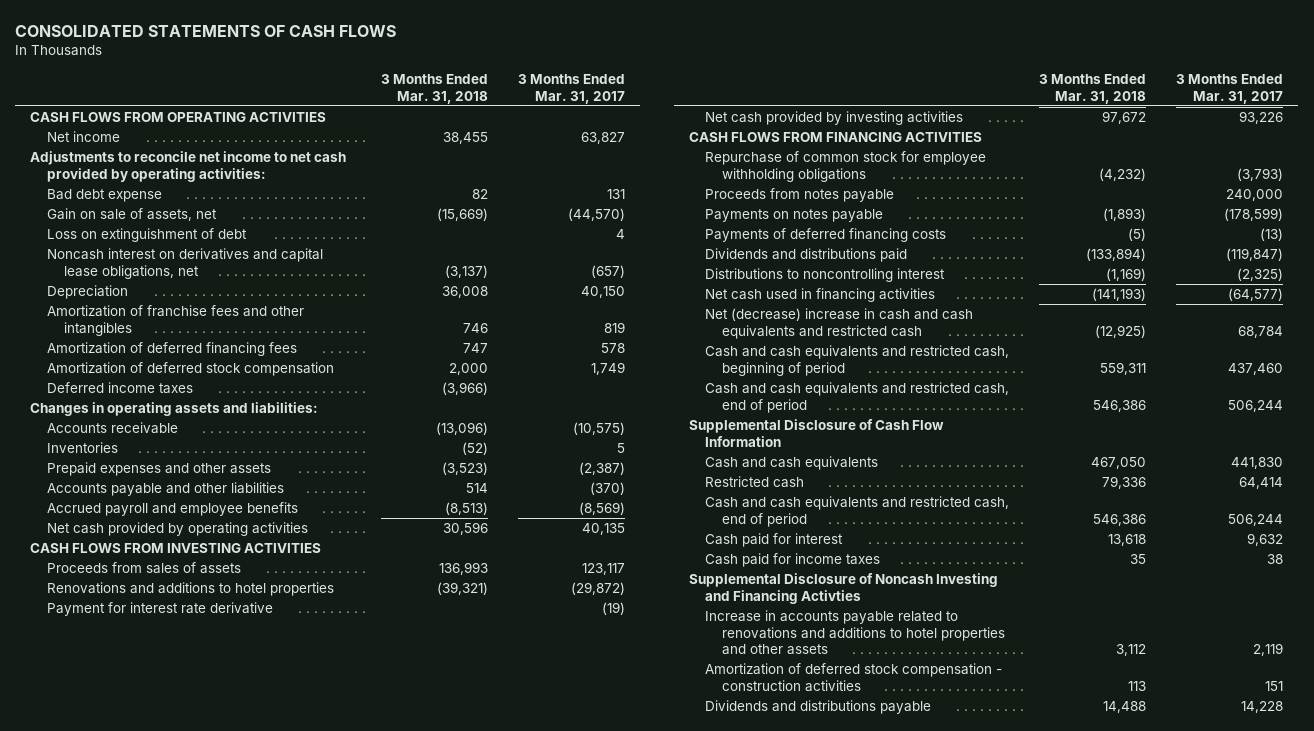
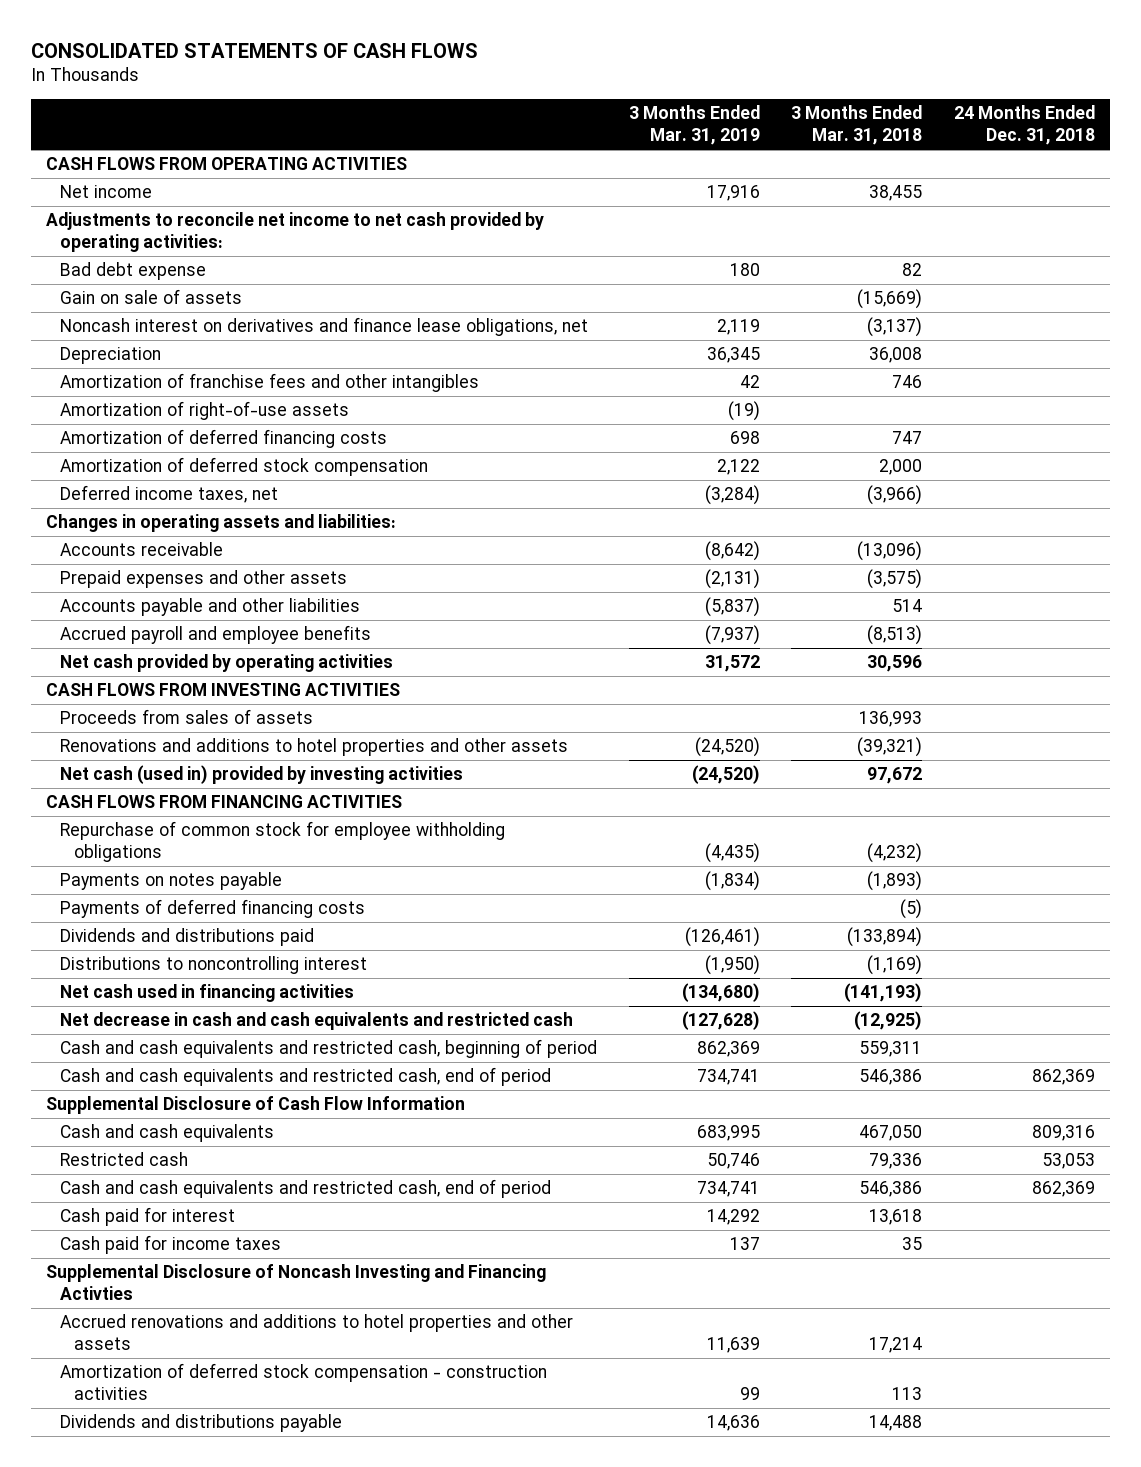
- | 3 Months Ended Mar. 31, 2018 | 3 Months Ended Mar. 31, 2017
+ | 3 Months Ended Mar. 31, 2019 | 3 Months Ended Mar. 31, 2018 | 24 Months Ended Dec. 31, 2018
- Gain on sale of assets, net | (15,669) | (44,570)
- Loss on extinguishment of debt | | 4
- Noncash interest on derivatives and capital lease obligations, net | (3,137) | (657)
+ Gain on sale of assets | | (15,669) |
+ Noncash interest on derivatives and finance lease obligations, net | 2,119 | (3,137) |
- Amortization of deferred financing fees | 747 | 578
+ Amortization of right-of-use assets | (19) | |
+ Amortization of deferred financing costs | 698 | 747 |
- Deferred income taxes | (3,966) |
+ Deferred income taxes, net | (3,284) | (3,966) |
- Inventories | (52) | 5
- Prepaid expenses and other assets | (3,523) | (2,387)
+ Prepaid expenses and other assets | (2,131) | (3,575) |
- Renovations and additions to hotel properties | (39,321) | (29,872)
- Payment for interest rate derivative | | (19)
- Net cash provided by investing activities | 97,672 | 93,226
+ Renovations and additions to hotel properties and other assets | (24,520) | (39,321) |
+ Net cash (used in) provided by investing activities | (24,520) | 97,672 |
- Proceeds from notes payable | | 240,000
- Net (decrease) increase in cash and cash equivalents and restricted cash | (12,925) | 68,784
+ Net decrease in cash and cash equivalents and restricted cash | (127,628) | (12,925) |
- Increase in accounts payable related to renovations and additions to hotel properties and other assets | 3,112 | 2,119
+ Accrued renovations and additions to hotel properties and other assets | 11,639 | 17,214 |

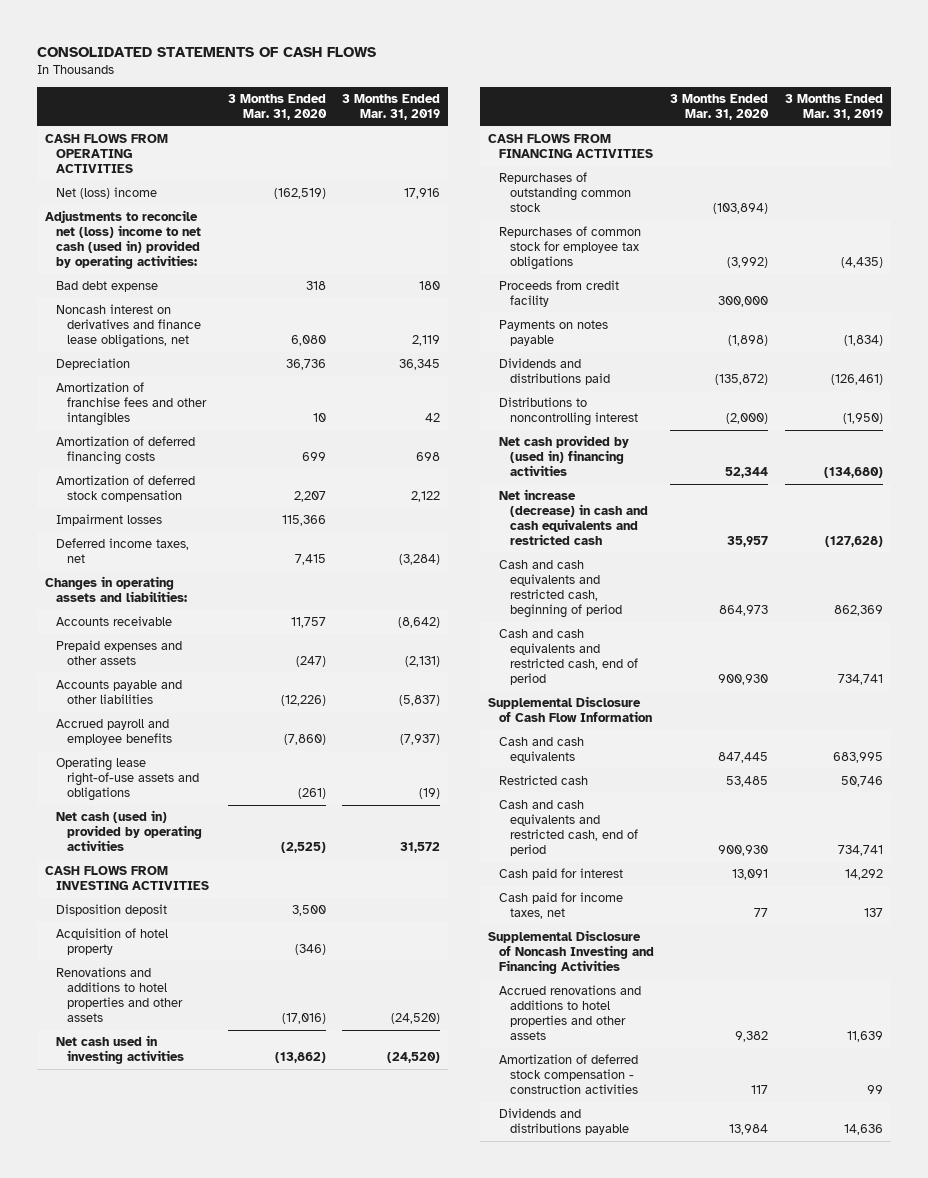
- | 3 Months Ended Mar. 31, 2019 | 3 Months Ended Mar. 31, 2018 | 24 Months Ended Dec. 31, 2018
+ | 3 Months Ended Mar. 31, 2020 | 3 Months Ended Mar. 31, 2019
- Net income | 17,916 | 38,455 |
- Adjustments to reconcile net income to net cash provided by operating activities:
+ Net (loss) income | (162,519) | 17,916
+ Adjustments to reconcile net (loss) income to net cash (used in) provided by operating activities:
- Gain on sale of assets | | (15,669) |
- Amortization of right-of-use assets | (19) | |
+ Impairment losses | 115,366 |
- Net cash provided by operating activities | 31,572 | 30,596 |
+ Operating lease right-of-use assets and obligations | (261) | (19)
+ Net cash (used in) provided by operating activities | (2,525) | 31,572
- Proceeds from sales of assets | | 136,993 |
+ Disposition deposit | 3,500 |
+ Acquisition of hotel property | (346) |
- Net cash (used in) provided by investing activities | (24,520) | 97,672 |
+ Net cash used in investing activities | (13,862) | (24,520)
- Repurchase of common stock for employee withholding obligations | (4,435) | (4,232) |
+ Repurchases of outstanding common stock | (103,894) |
+ Repurchases of common stock for employee tax obligations | (3,992) | (4,435)
+ Proceeds from credit facility | 300,000 |
- Payments of deferred financing costs | | (5) |
- Net cash used in financing activities | (134,680) | (141,193) |
- Net decrease in cash and cash equivalents and restricted cash | (127,628) | (12,925) |
+ Net cash provided by (used in) financing activities | 52,344 | (134,680)
+ Net increase (decrease) in cash and cash equivalents and restricted cash | 35,957 | (127,628)
- Cash paid for income taxes | 137 | 35 |
- Supplemental Disclosure of Noncash Investing and Financing Activties
+ Cash paid for income taxes, net | 77 | 137
+ Supplemental Disclosure of Noncash Investing and Financing Activities

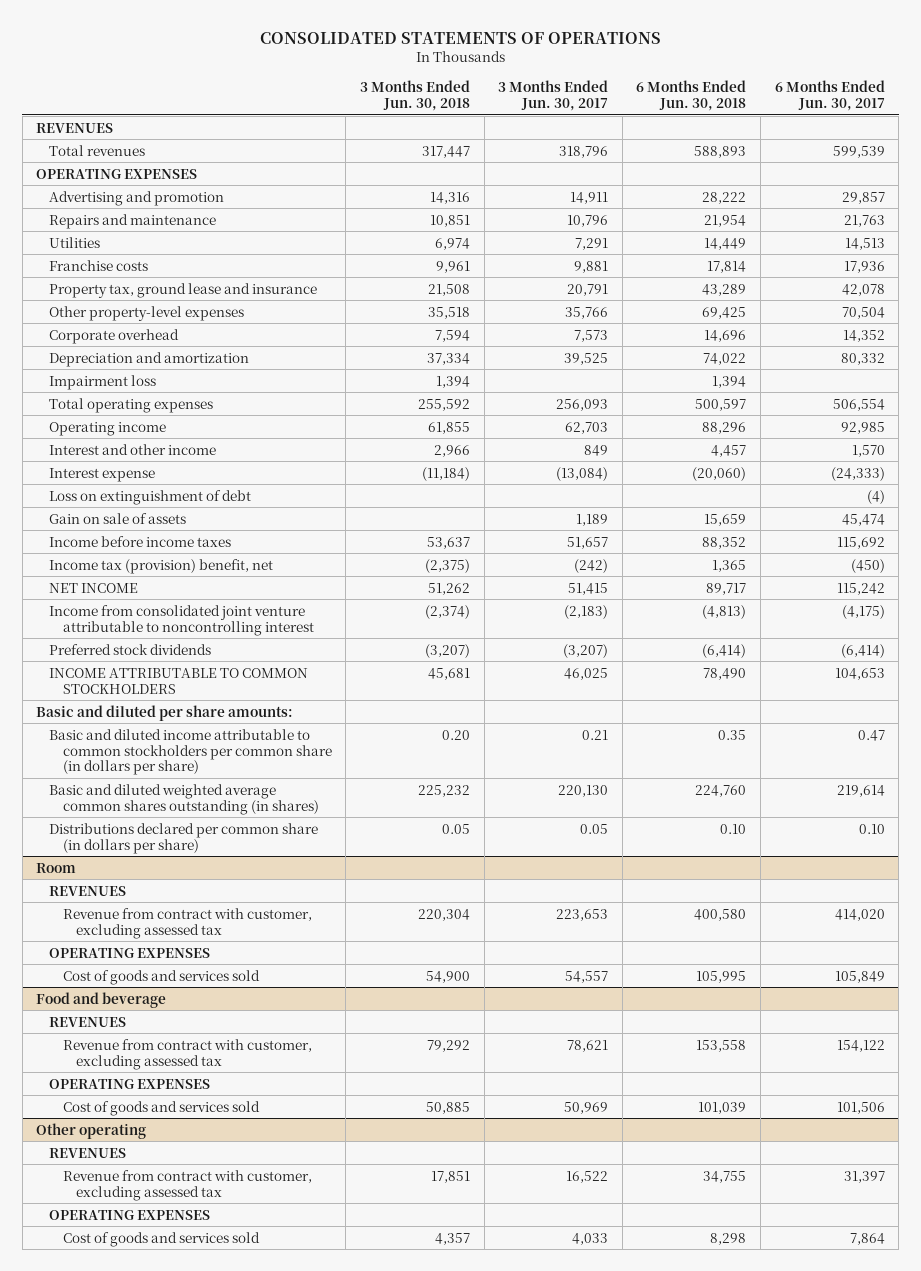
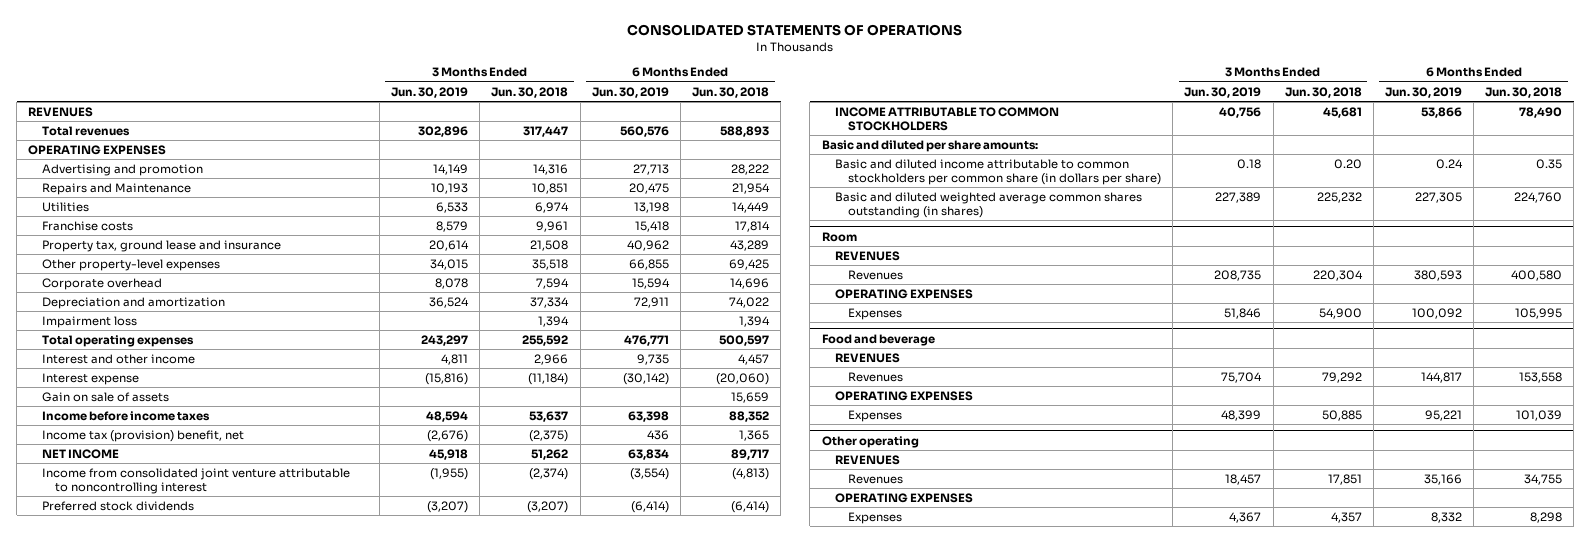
- | 3 Months Ended Jun. 30, 2018 | 3 Months Ended Jun. 30, 2017 | 6 Months Ended Jun. 30, 2018 | 6 Months Ended Jun. 30, 2017
+ | 3 Months Ended Jun. 30, 2019 | 3 Months Ended Jun. 30, 2018 | 6 Months Ended Jun. 30, 2019 | 6 Months Ended Jun. 30, 2018
- Repairs and maintenance | 10,851 | 10,796 | 21,954 | 21,763
+ Repairs and Maintenance | 10,193 | 10,851 | 20,475 | 21,954
- Operating income | 61,855 | 62,703 | 88,296 | 92,985
- Loss on extinguishment of debt | | | | (4)
- Distributions declared per common share (in dollars per share) | 0.05 | 0.05 | 0.10 | 0.10
@ Room
- Revenue from contract with customer, excluding assessed tax | 220,304 | 223,653 | 400,580 | 414,020
+ Revenues | 208,735 | 220,304 | 380,593 | 400,580
- Cost of goods and services sold | 54,900 | 54,557 | 105,995 | 105,849
+ Expenses | 51,846 | 54,900 | 100,092 | 105,995
@ Food and beverage
- Revenue from contract with customer, excluding assessed tax | 79,292 | 78,621 | 153,558 | 154,122
+ Revenues | 75,704 | 79,292 | 144,817 | 153,558
- Cost of goods and services sold | 50,885 | 50,969 | 101,039 | 101,506
+ Expenses | 48,399 | 50,885 | 95,221 | 101,039
@ Other operating
- Revenue from contract with customer, excluding assessed tax | 17,851 | 16,522 | 34,755 | 31,397
+ Revenues | 18,457 | 17,851 | 35,166 | 34,755
- Cost of goods and services sold | 4,357 | 4,033 | 8,298 | 7,864
+ Expenses | 4,367 | 4,357 | 8,332 | 8,298

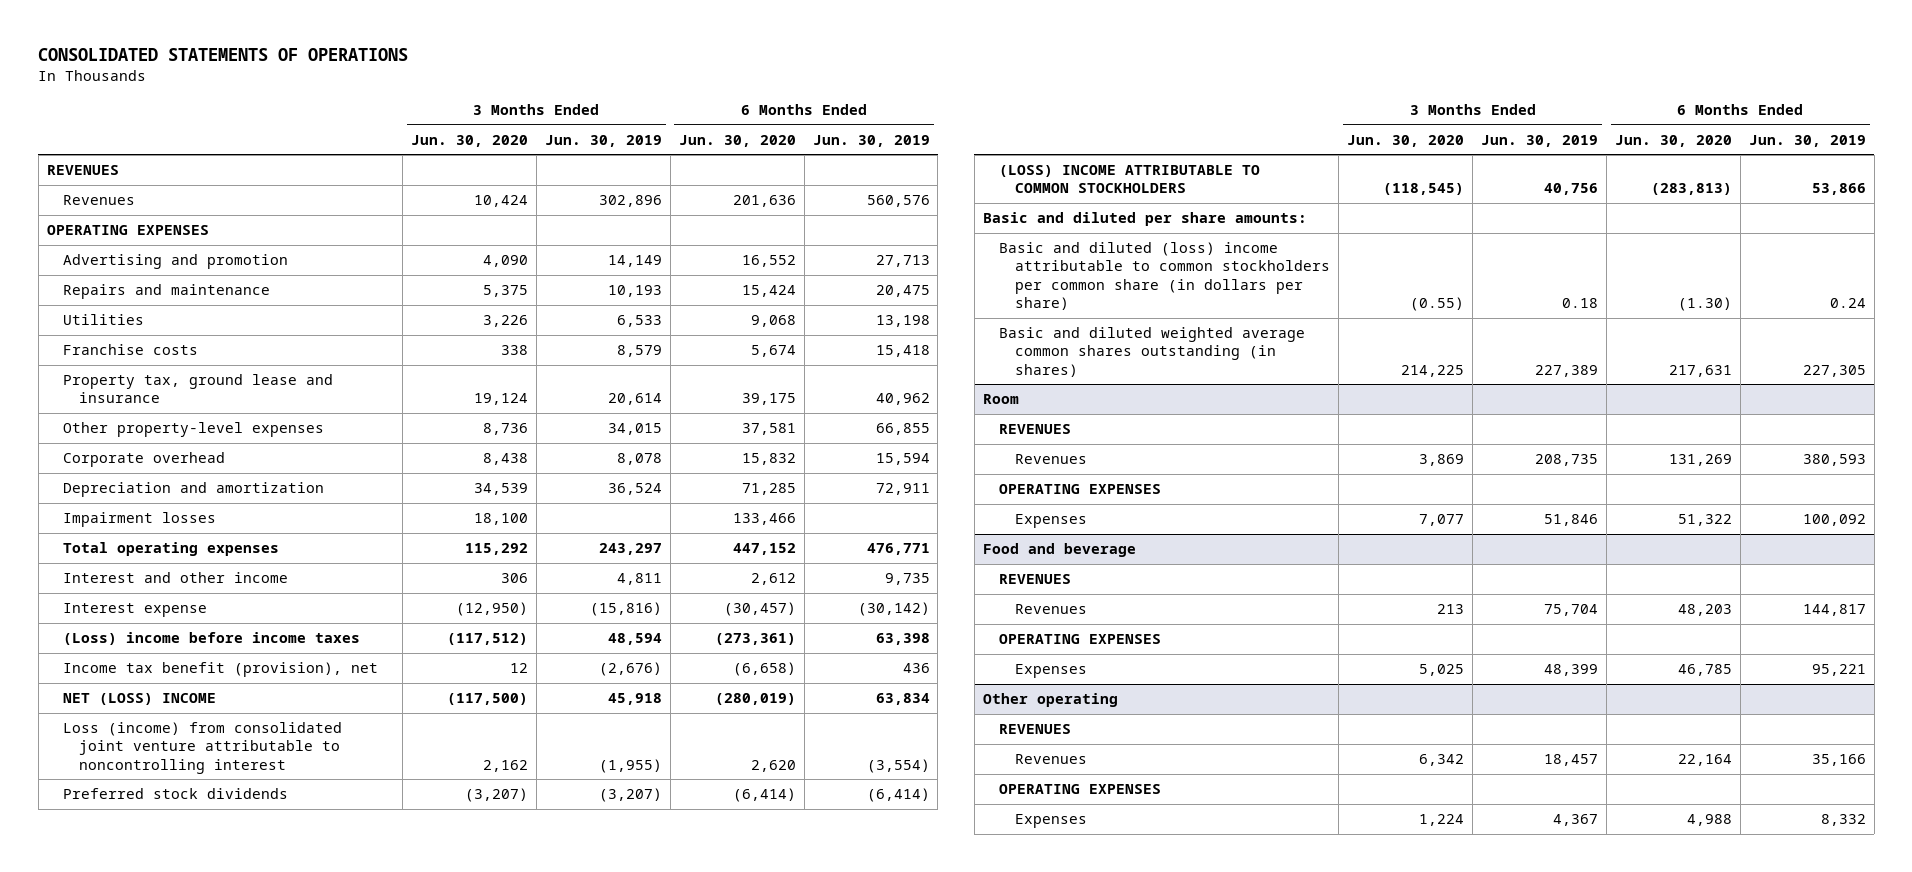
- | 3 Months Ended Jun. 30, 2019 | 3 Months Ended Jun. 30, 2018 | 6 Months Ended Jun. 30, 2019 | 6 Months Ended Jun. 30, 2018
+ | 3 Months Ended Jun. 30, 2020 | 3 Months Ended Jun. 30, 2019 | 6 Months Ended Jun. 30, 2020 | 6 Months Ended Jun. 30, 2019
- Total revenues | 302,896 | 317,447 | 560,576 | 588,893
+ Revenues | 10,424 | 302,896 | 201,636 | 560,576
- Repairs and Maintenance | 10,193 | 10,851 | 20,475 | 21,954
+ Repairs and maintenance | 5,375 | 10,193 | 15,424 | 20,475
- Impairment loss | | 1,394 | | 1,394
+ Impairment losses | 18,100 | | 133,466 |
- Gain on sale of assets | | | | 15,659
- Income before income taxes | 48,594 | 53,637 | 63,398 | 88,352
- Income tax (provision) benefit, net | (2,676) | (2,375) | 436 | 1,365
- NET INCOME | 45,918 | 51,262 | 63,834 | 89,717
- Income from consolidated joint venture attributable to noncontrolling interest | (1,955) | (2,374) | (3,554) | (4,813)
+ (Loss) income before income taxes | (117,512) | 48,594 | (273,361) | 63,398
+ Income tax benefit (provision), net | 12 | (2,676) | (6,658) | 436
+ NET (LOSS) INCOME | (117,500) | 45,918 | (280,019) | 63,834
+ Loss (income) from consolidated joint venture attributable to noncontrolling interest | 2,162 | (1,955) | 2,620 | (3,554)
- INCOME ATTRIBUTABLE TO COMMON STOCKHOLDERS | 40,756 | 45,681 | 53,866 | 78,490
+ (LOSS) INCOME ATTRIBUTABLE TO COMMON STOCKHOLDERS | (118,545) | 40,756 | (283,813) | 53,866
- Basic and diluted income attributable to common stockholders per common share (in dollars per share) | 0.18 | 0.20 | 0.24 | 0.35
+ Basic and diluted (loss) income attributable to common stockholders per common share (in dollars per share) | (0.55) | 0.18 | (1.30) | 0.24

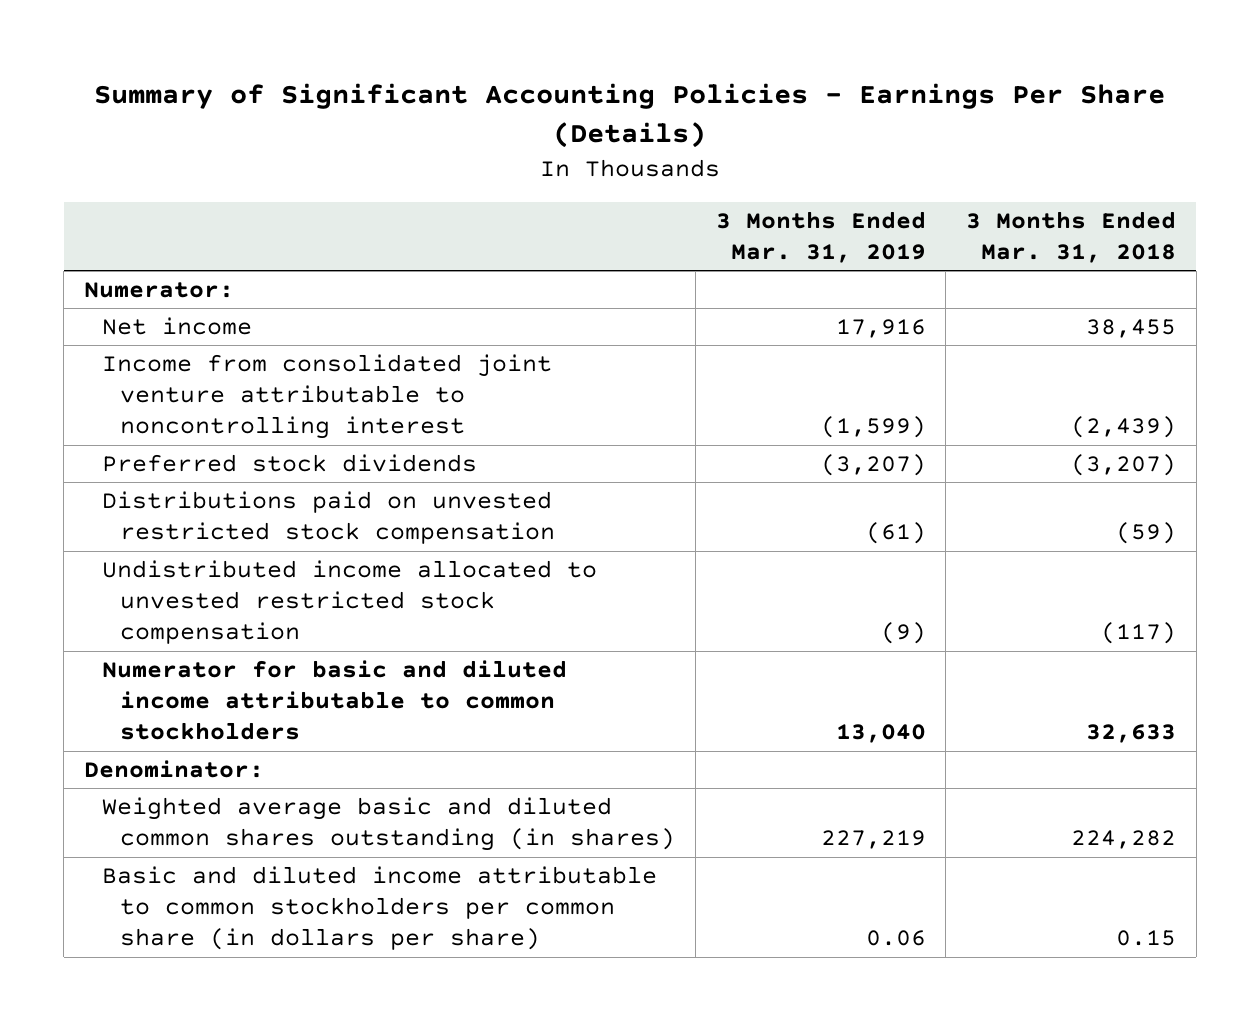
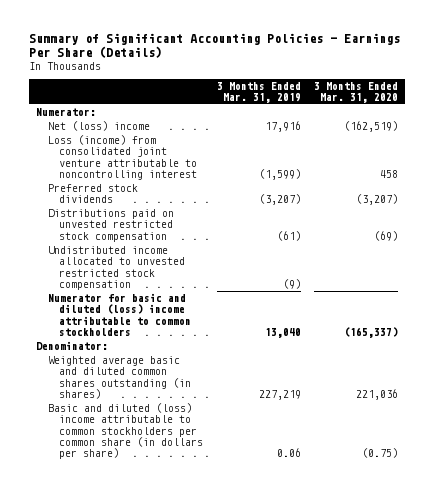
- | 3 Months Ended Mar. 31, 2019 | 3 Months Ended Mar. 31, 2018
+ | 3 Months Ended Mar. 31, 2019 | 3 Months Ended Mar. 31, 2020
- Net income | 17,916 | 38,455
- Income from consolidated joint venture attributable to noncontrolling interest | (1,599) | (2,439)
+ Net (loss) income | 17,916 | (162,519)
+ Loss (income) from consolidated joint venture attributable to noncontrolling interest | (1,599) | 458
- Numerator for basic and diluted income attributable to common stockholders | 13,040 | 32,633
+ Numerator for basic and diluted (loss) income attributable to common stockholders | 13,040 | (165,337)
- Basic and diluted income attributable to common stockholders per common share (in dollars per share) | 0.06 | 0.15
+ Basic and diluted (loss) income attributable to common stockholders per common share (in dollars per share) | 0.06 | (0.75)

